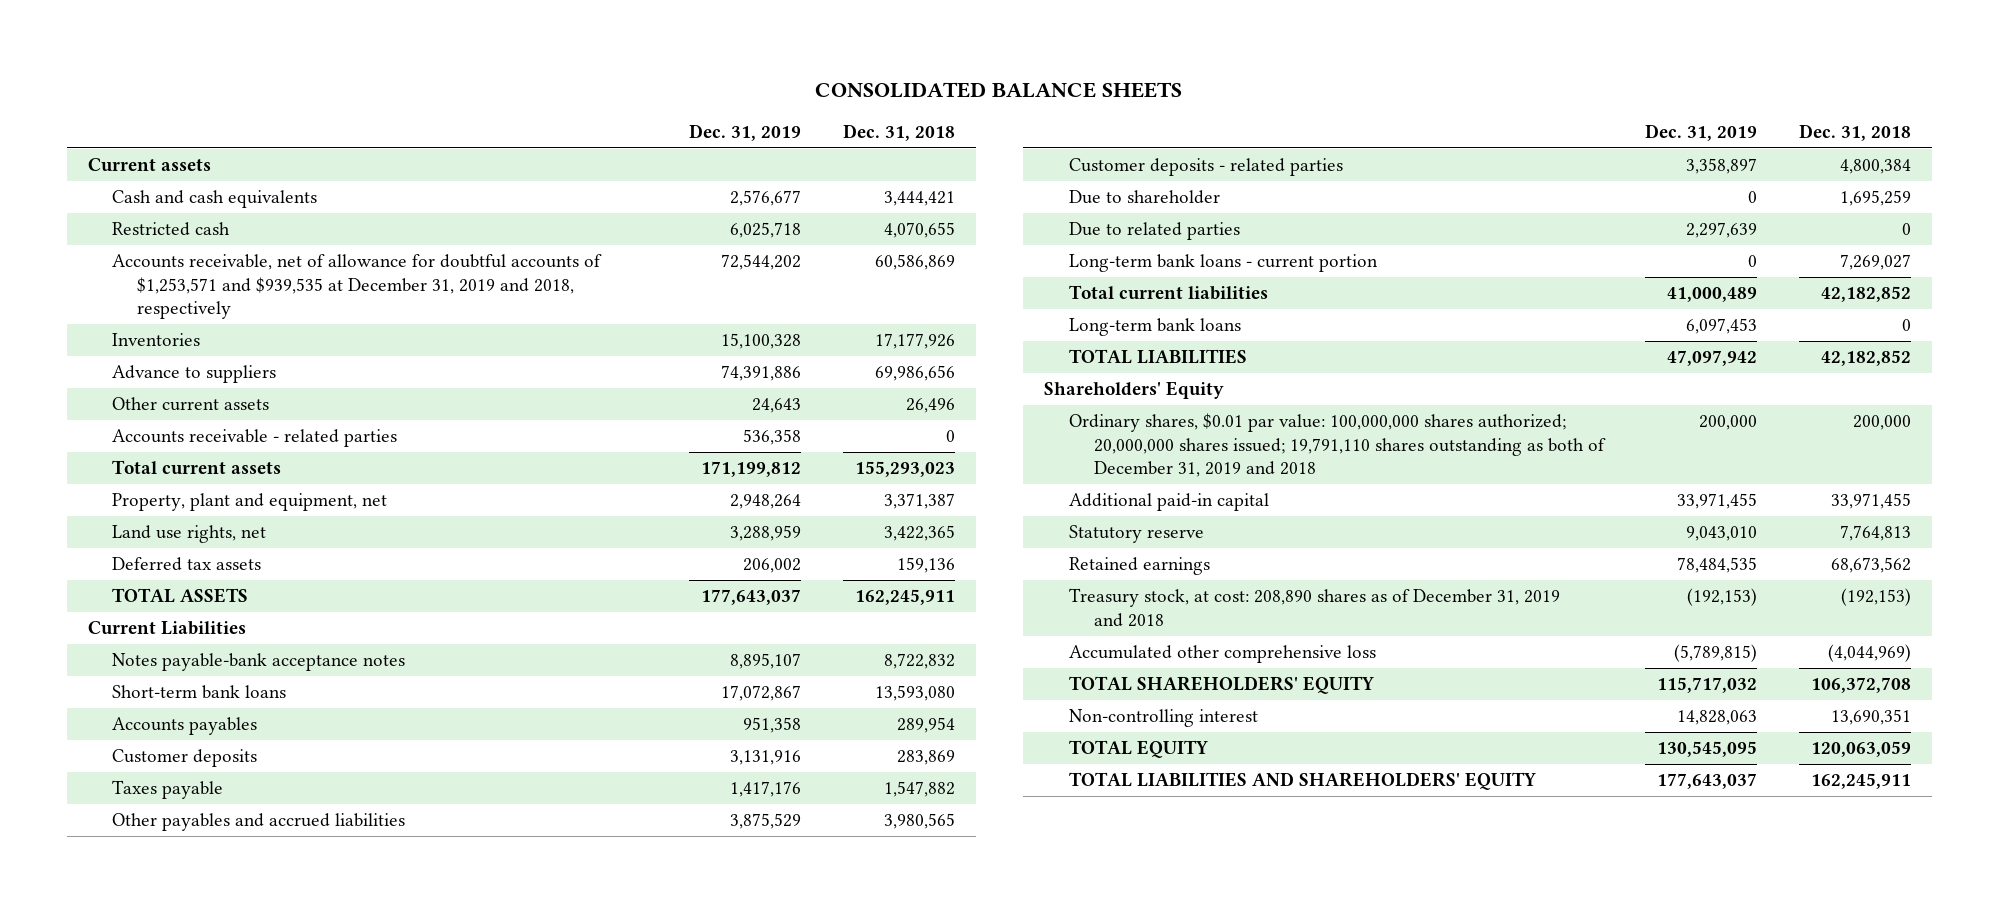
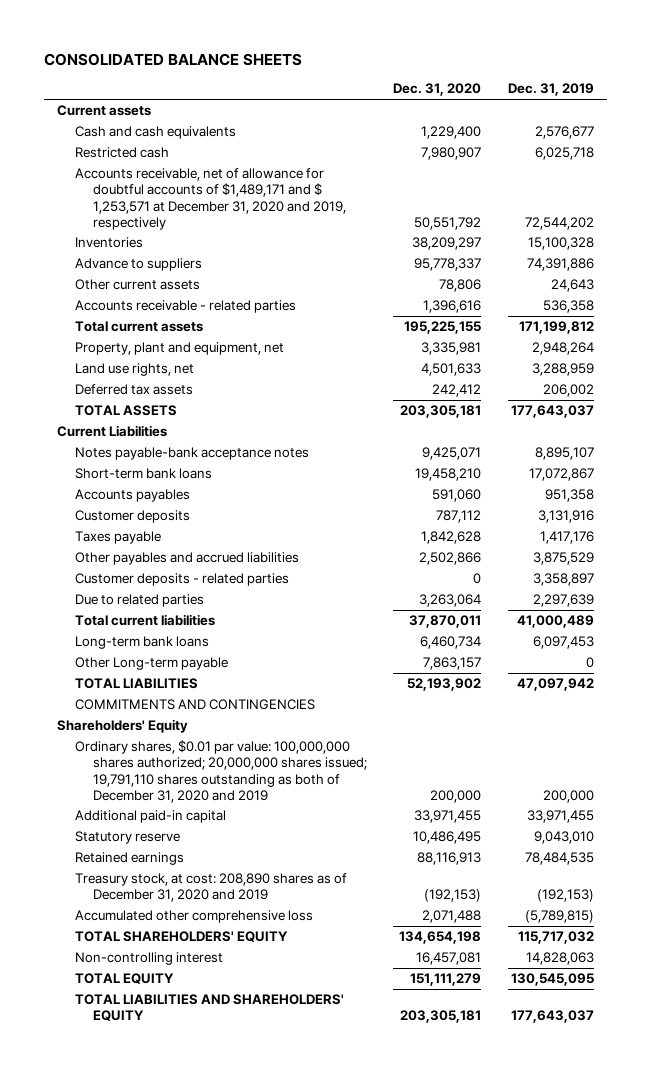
- | Dec. 31, 2019 | Dec. 31, 2018
+ | Dec. 31, 2020 | Dec. 31, 2019
- Accounts receivable, net of allowance for doubtful accounts of $1,253,571 and $939,535 at December 31, 2019 and 2018, respectively | 72,544,202 | 60,586,869
+ Accounts receivable, net of allowance for doubtful accounts of $1,489,171 and $ 1,253,571 at December 31, 2020 and 2019, respectively | 50,551,792 | 72,544,202
- Due to shareholder | 0 | 1,695,259
- Long-term bank loans - current portion | 0 | 7,269,027
+ Other Long-term payable | 7,863,157 | 0
+ COMMITMENTS AND CONTINGENCIES
- Ordinary shares, $0.01 par value: 100,000,000 shares authorized; 20,000,000 shares issued; 19,791,110 shares outstanding as both of December 31, 2019 and 2018 | 200,000 | 200,000
+ Ordinary shares, $0.01 par value: 100,000,000 shares authorized; 20,000,000 shares issued; 19,791,110 shares outstanding as both of December 31, 2020 and 2019 | 200,000 | 200,000
- Treasury stock, at cost: 208,890 shares as of December 31, 2019 and 2018 | (192,153) | (192,153)
+ Treasury stock, at cost: 208,890 shares as of December 31, 2020 and 2019 | (192,153) | (192,153)

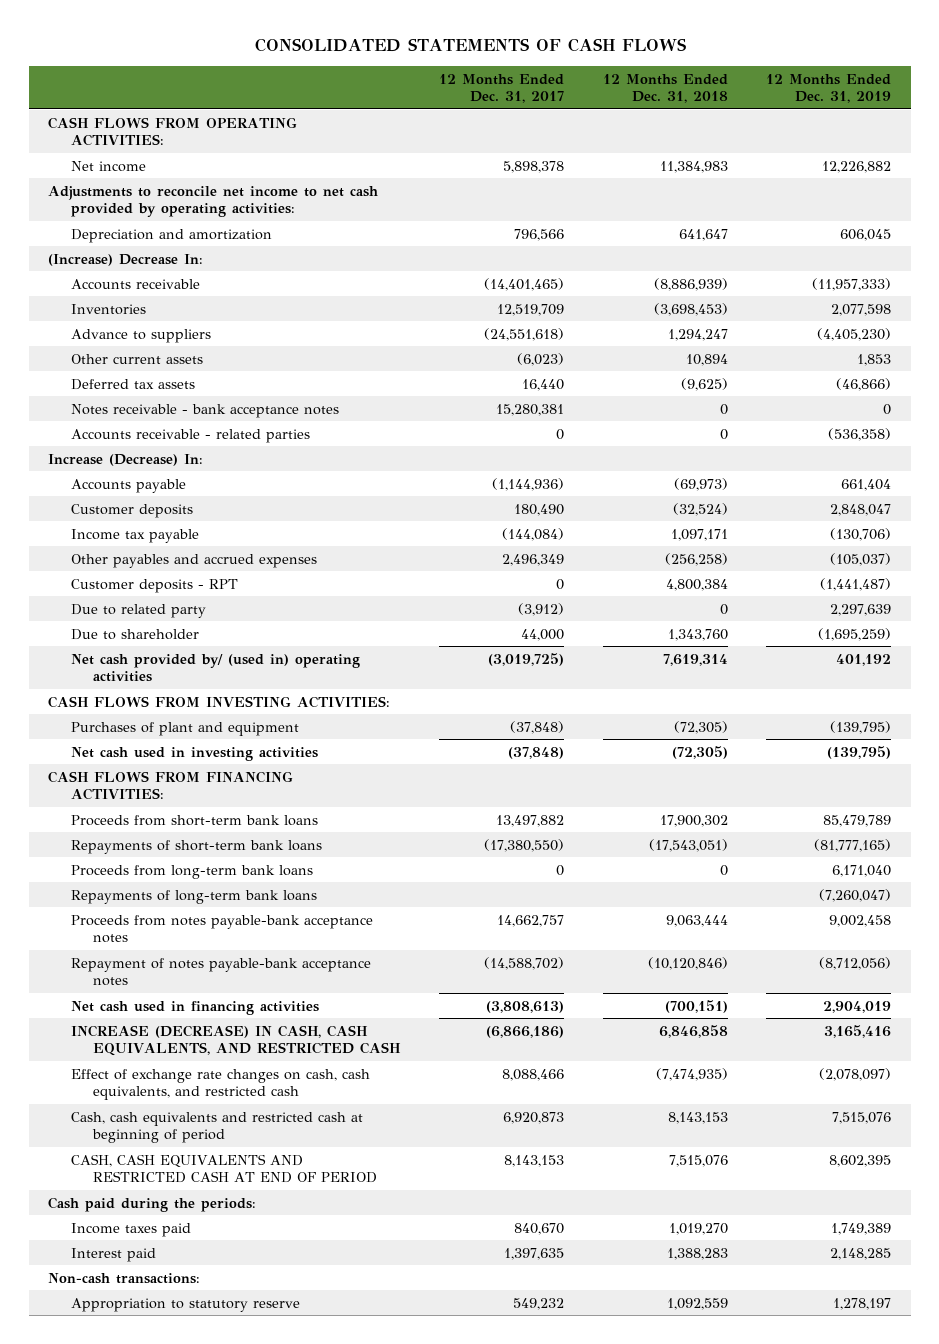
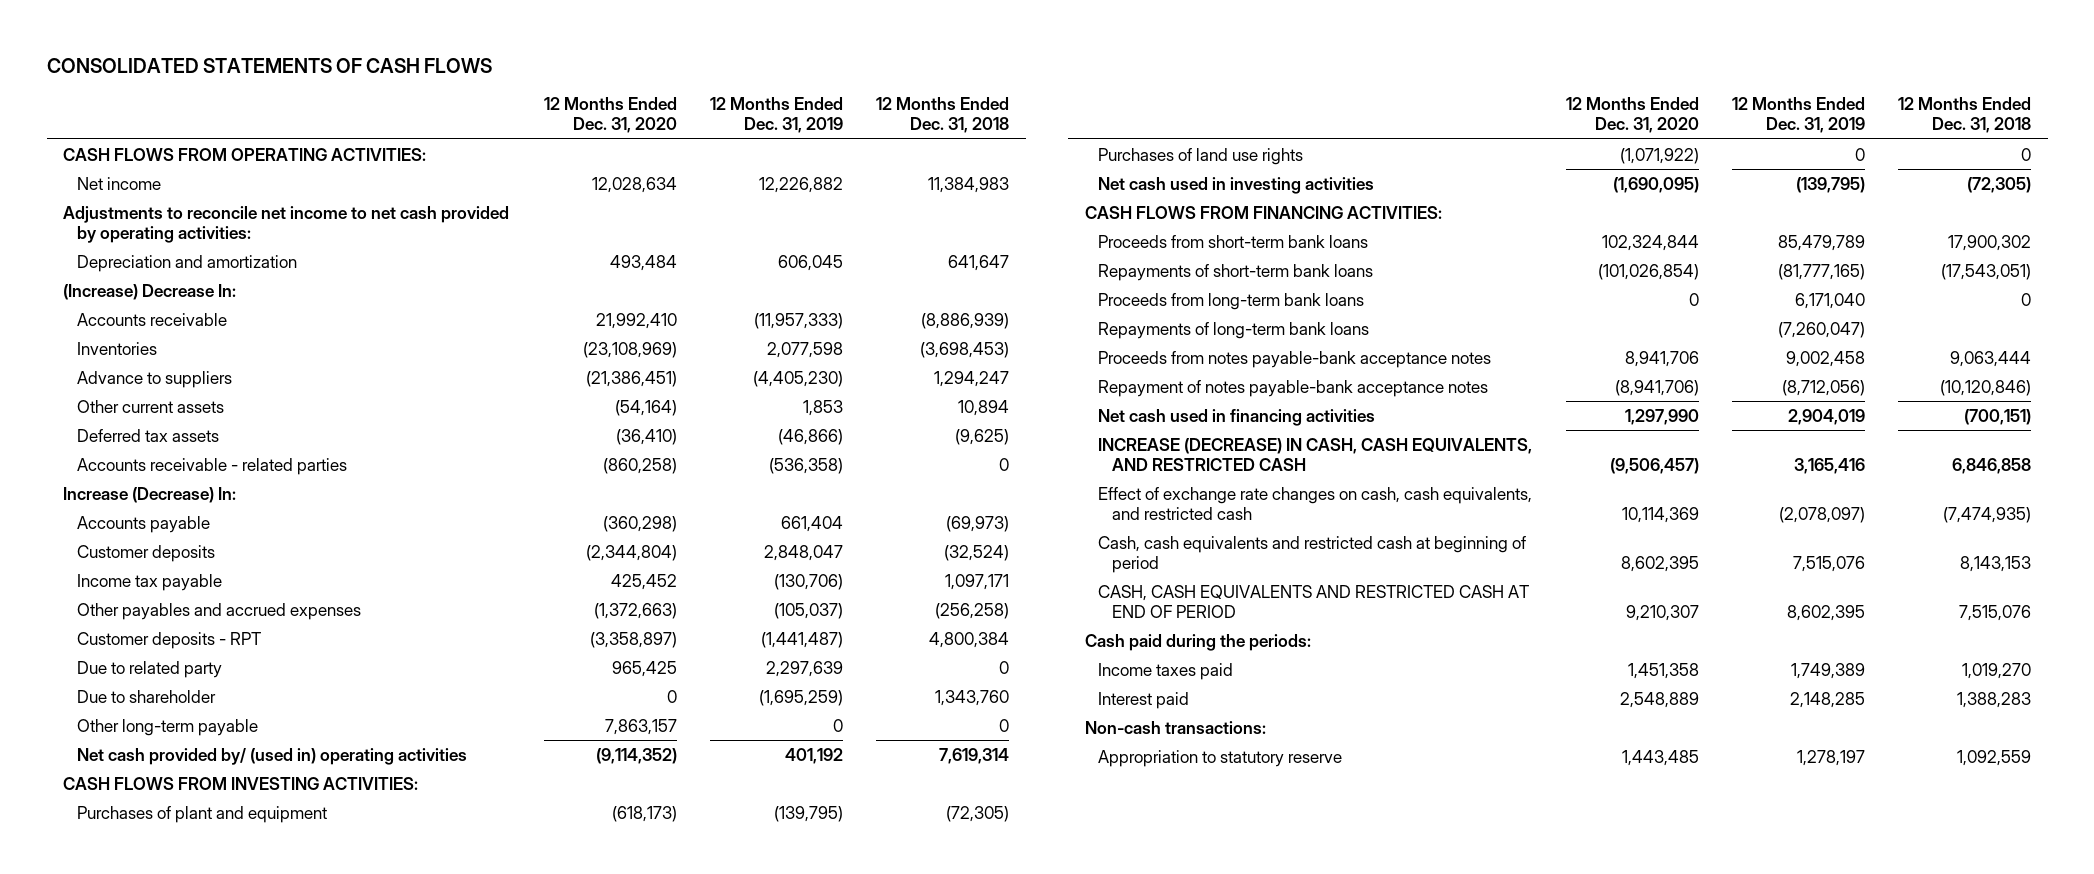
- | 12 Months Ended Dec. 31, 2017 | 12 Months Ended Dec. 31, 2018 | 12 Months Ended Dec. 31, 2019
+ | 12 Months Ended Dec. 31, 2020 | 12 Months Ended Dec. 31, 2019 | 12 Months Ended Dec. 31, 2018
- Notes receivable - bank acceptance notes | 15,280,381 | 0 | 0
+ Other long-term payable | 7,863,157 | 0 | 0
+ Purchases of land use rights | (1,071,922) | 0 | 0

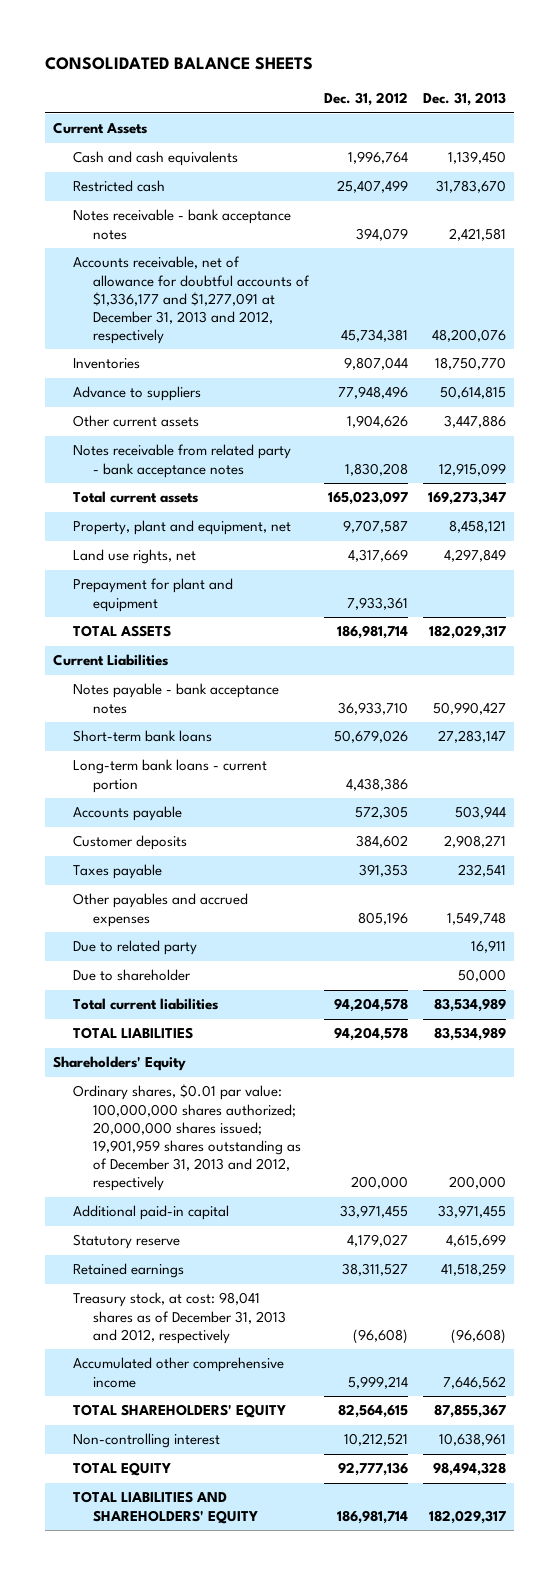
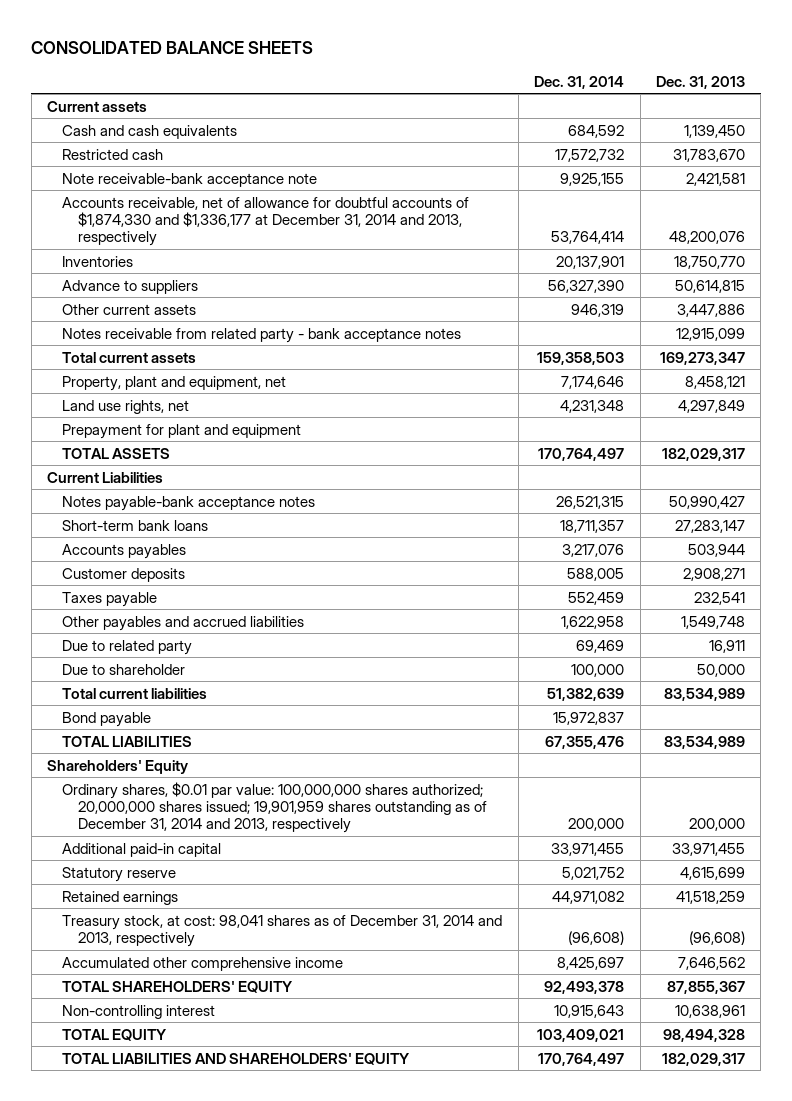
- | Dec. 31, 2012 | Dec. 31, 2013
+ | Dec. 31, 2014 | Dec. 31, 2013
- Current Assets
+ Current assets
- Notes receivable - bank acceptance notes | 394,079 | 2,421,581
- Accounts receivable, net of allowance for doubtful accounts of $1,336,177 and $1,277,091 at December 31, 2013 and 2012, respectively | 45,734,381 | 48,200,076
+ Note receivable-bank acceptance note | 9,925,155 | 2,421,581
+ Accounts receivable, net of allowance for doubtful accounts of $1,874,330 and $1,336,177 at December 31, 2014 and 2013, respectively | 53,764,414 | 48,200,076
- Notes payable - bank acceptance notes | 36,933,710 | 50,990,427
+ Notes payable-bank acceptance notes | 26,521,315 | 50,990,427
- Long-term bank loans - current portion | 4,438,386 |
- Accounts payable | 572,305 | 503,944
+ Accounts payables | 3,217,076 | 503,944
- Other payables and accrued expenses | 805,196 | 1,549,748
+ Other payables and accrued liabilities | 1,622,958 | 1,549,748
+ Bond payable | 15,972,837 |
- Ordinary shares, $0.01 par value: 100,000,000 shares authorized; 20,000,000 shares issued; 19,901,959 shares outstanding as of December 31, 2013 and 2012, respectively | 200,000 | 200,000
+ Ordinary shares, $0.01 par value: 100,000,000 shares authorized; 20,000,000 shares issued; 19,901,959 shares outstanding as of December 31, 2014 and 2013, respectively | 200,000 | 200,000
- Treasury stock, at cost: 98,041 shares as of December 31, 2013 and 2012, respectively | (96,608) | (96,608)
+ Treasury stock, at cost: 98,041 shares as of December 31, 2014 and 2013, respectively | (96,608) | (96,608)

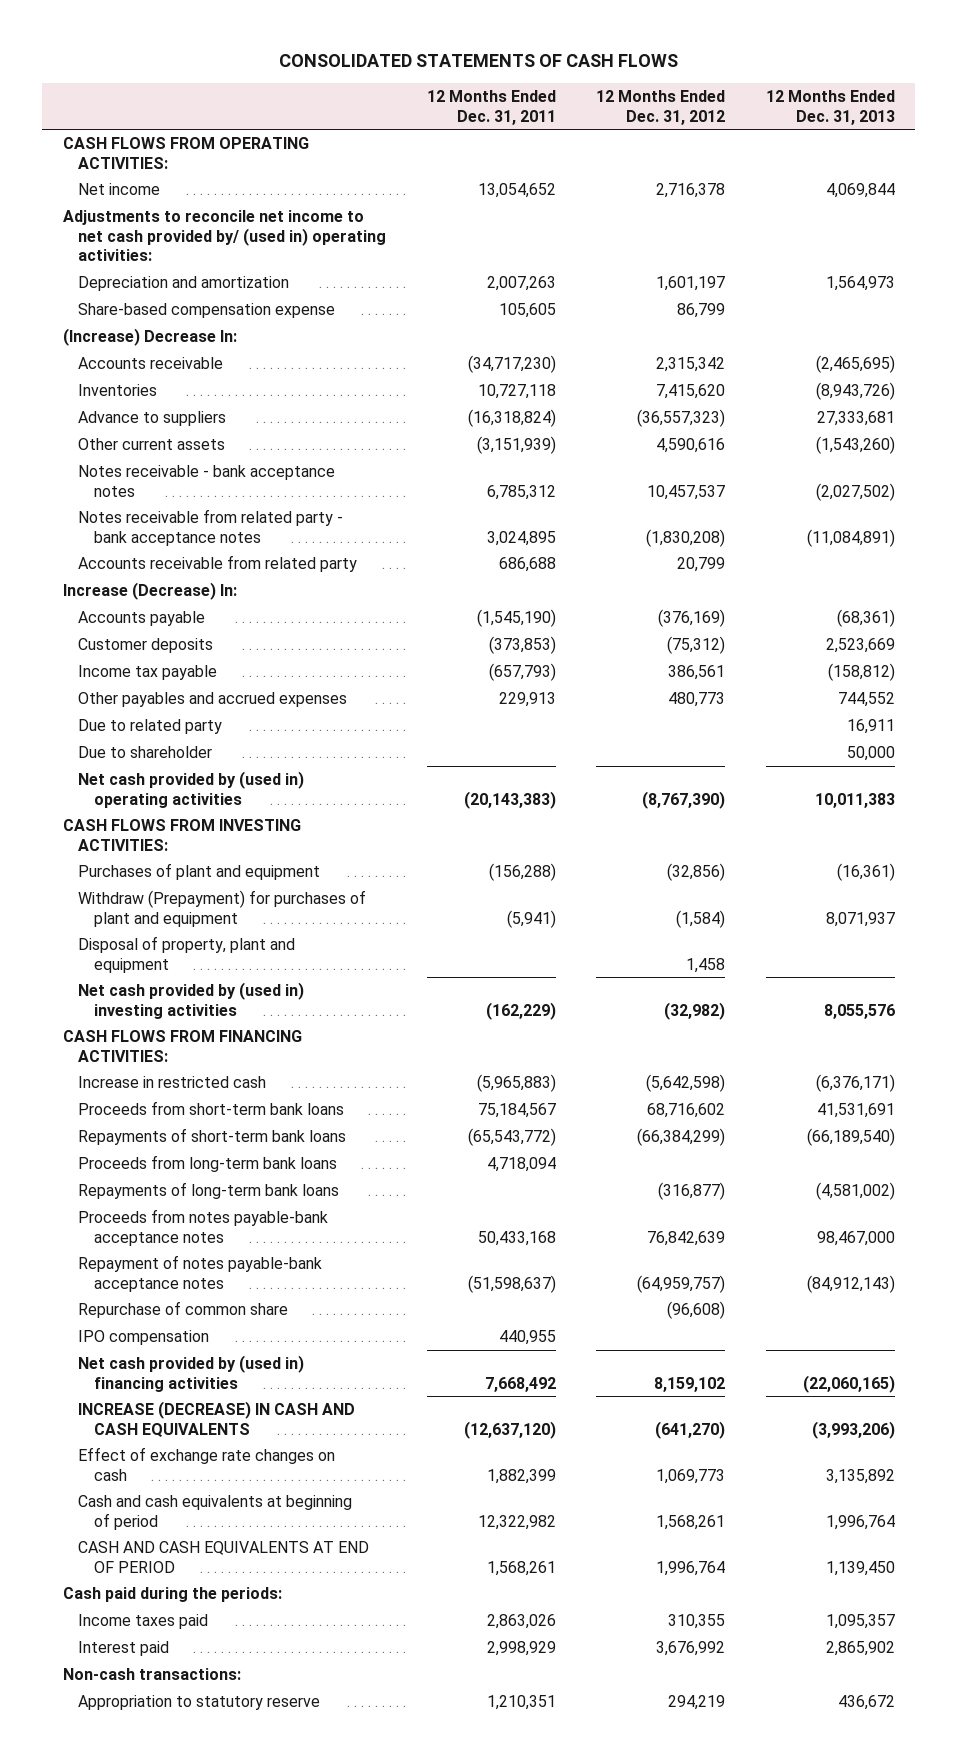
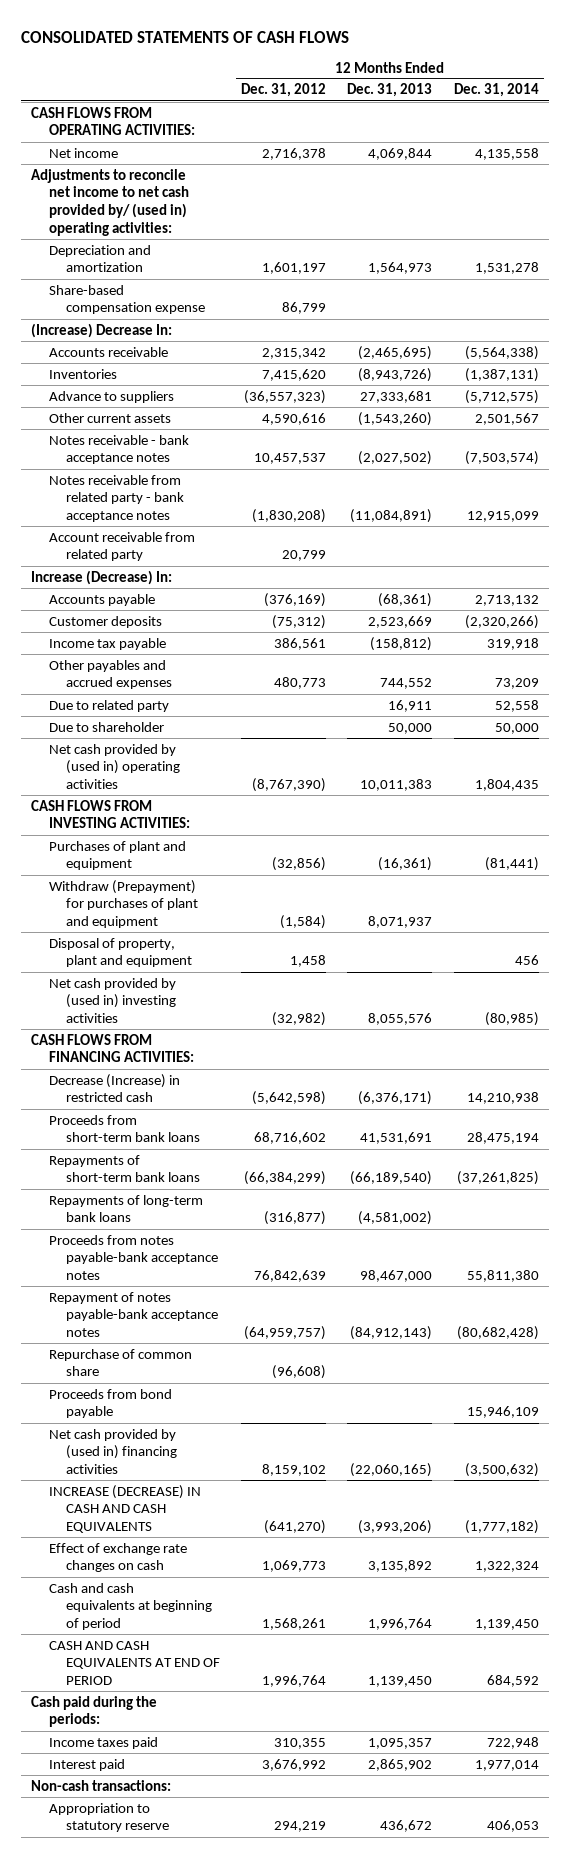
- | 12 Months Ended Dec. 31, 2011 | 12 Months Ended Dec. 31, 2012 | 12 Months Ended Dec. 31, 2013
+ | 12 Months Ended Dec. 31, 2012 | 12 Months Ended Dec. 31, 2013 | 12 Months Ended Dec. 31, 2014
- Accounts receivable from related party | 686,688 | 20,799 |
+ Account receivable from related party | 20,799 | |
- Increase in restricted cash | (5,965,883) | (5,642,598) | (6,376,171)
+ Decrease (Increase) in restricted cash | (5,642,598) | (6,376,171) | 14,210,938
- Proceeds from long-term bank loans | 4,718,094 | |
- IPO compensation | 440,955 | |
+ Proceeds from bond payable | | | 15,946,109

